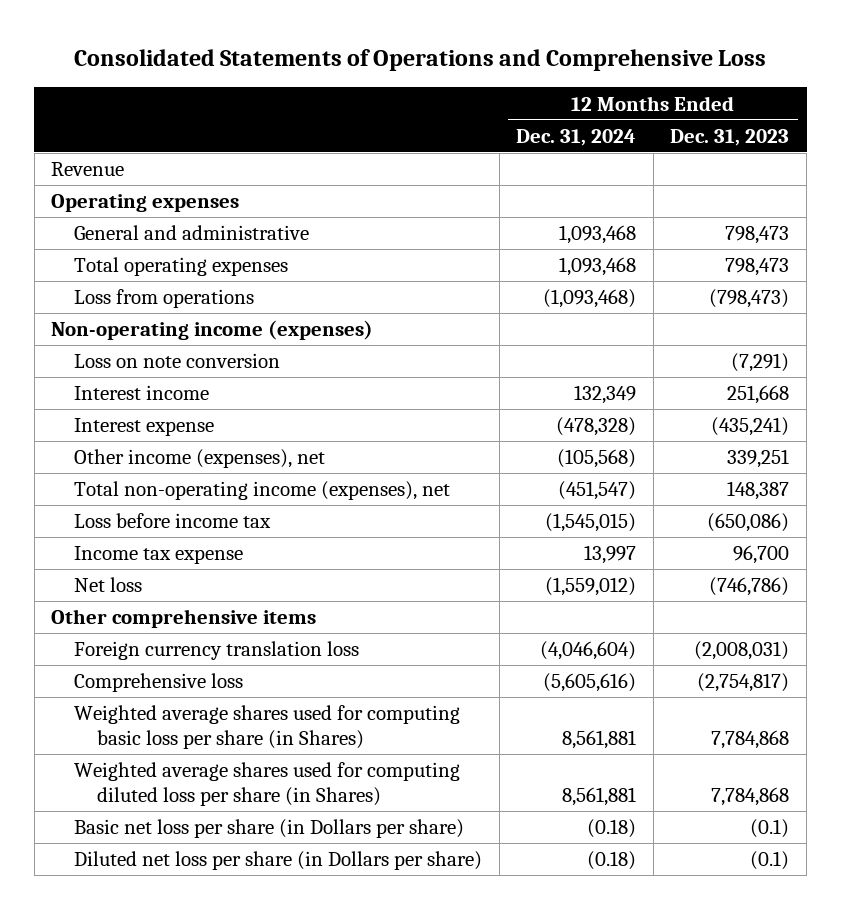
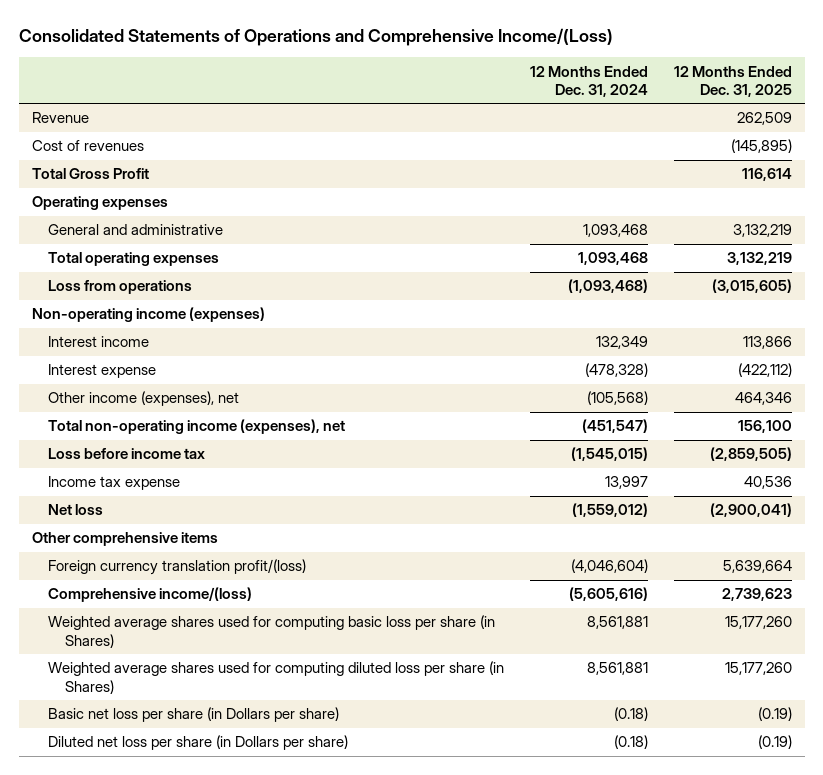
- Consolidated Statements of Operations and Comprehensive Loss
+ Consolidated Statements of Operations and Comprehensive Income/(Loss)
- | 12 Months Ended Dec. 31, 2024 | 12 Months Ended Dec. 31, 2023
+ | 12 Months Ended Dec. 31, 2024 | 12 Months Ended Dec. 31, 2025
+ Cost of revenues | | (145,895)
+ Total Gross Profit | | 116,614
- Loss on note conversion | | (7,291)
- Foreign currency translation loss | (4,046,604) | (2,008,031)
- Comprehensive loss | (5,605,616) | (2,754,817)
+ Foreign currency translation profit/(loss) | (4,046,604) | 5,639,664
+ Comprehensive income/(loss) | (5,605,616) | 2,739,623

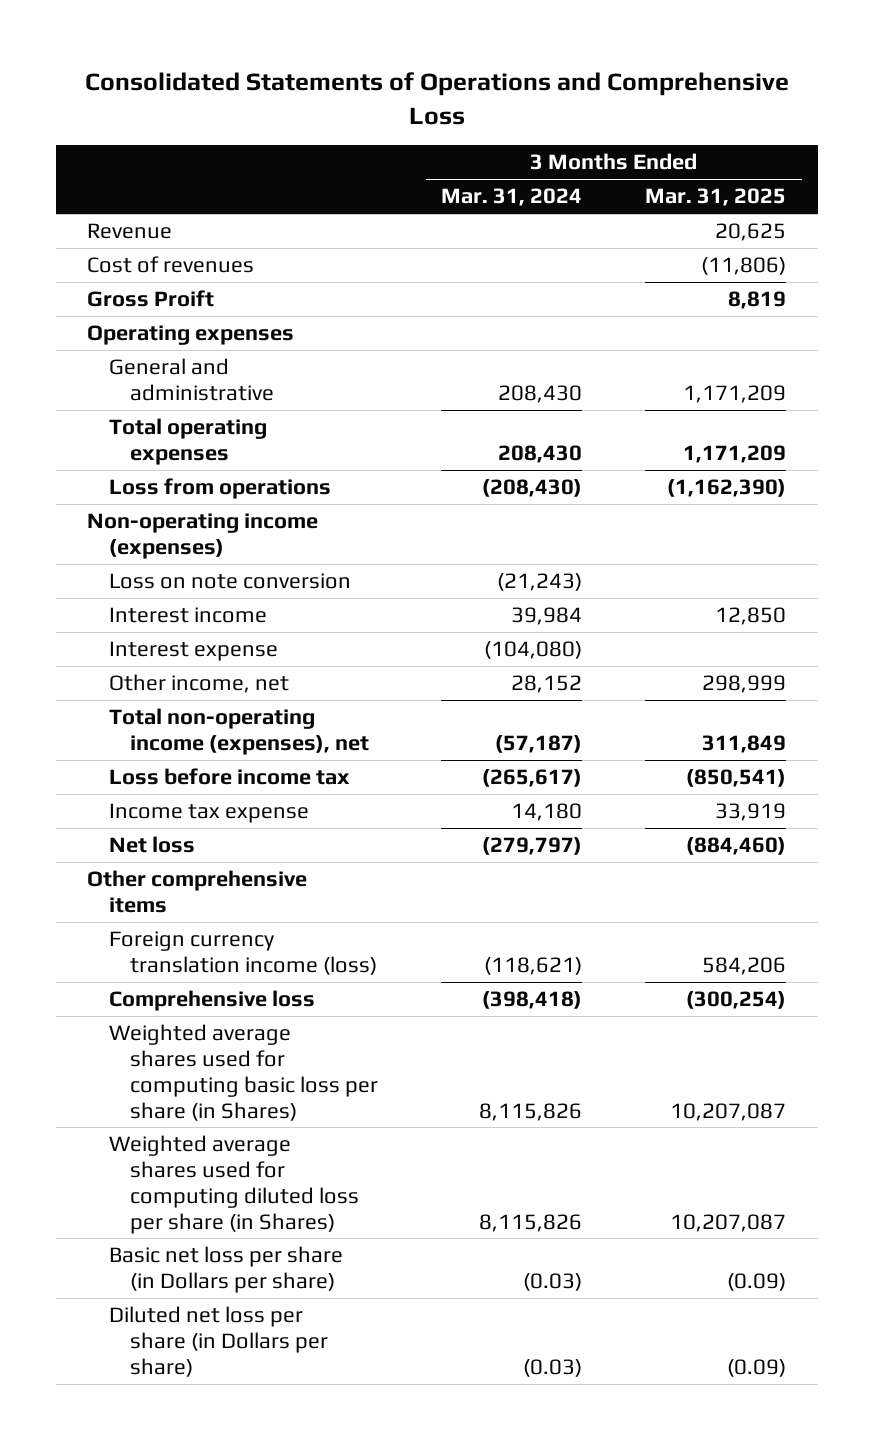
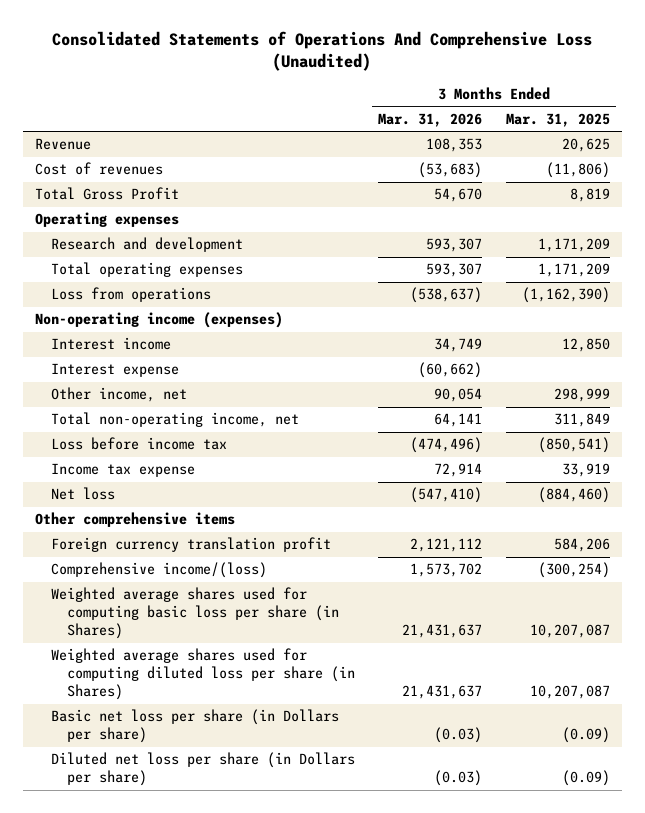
- Consolidated Statements of Operations and Comprehensive Loss
+ Consolidated Statements of Operations And Comprehensive Loss (Unaudited)
- | 3 Months Ended Mar. 31, 2024 | 3 Months Ended Mar. 31, 2025
+ | 3 Months Ended Mar. 31, 2026 | 3 Months Ended Mar. 31, 2025
- Gross Proift | | 8,819
+ Total Gross Profit | 54,670 | 8,819
- General and administrative | 208,430 | 1,171,209
+ Research and development | 593,307 | 1,171,209
- Loss on note conversion | (21,243) |
- Total non-operating income (expenses), net | (57,187) | 311,849
+ Total non-operating income, net | 64,141 | 311,849
- Foreign currency translation income (loss) | (118,621) | 584,206
- Comprehensive loss | (398,418) | (300,254)
+ Foreign currency translation profit | 2,121,112 | 584,206
+ Comprehensive income/(loss) | 1,573,702 | (300,254)

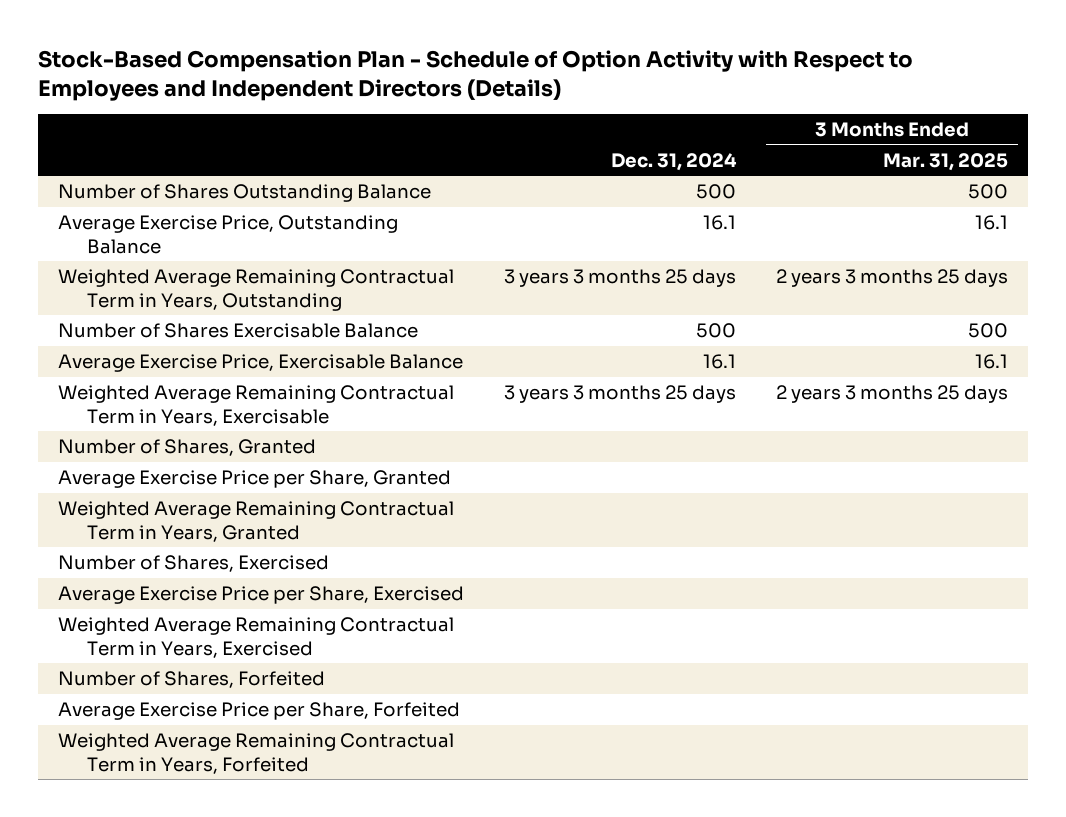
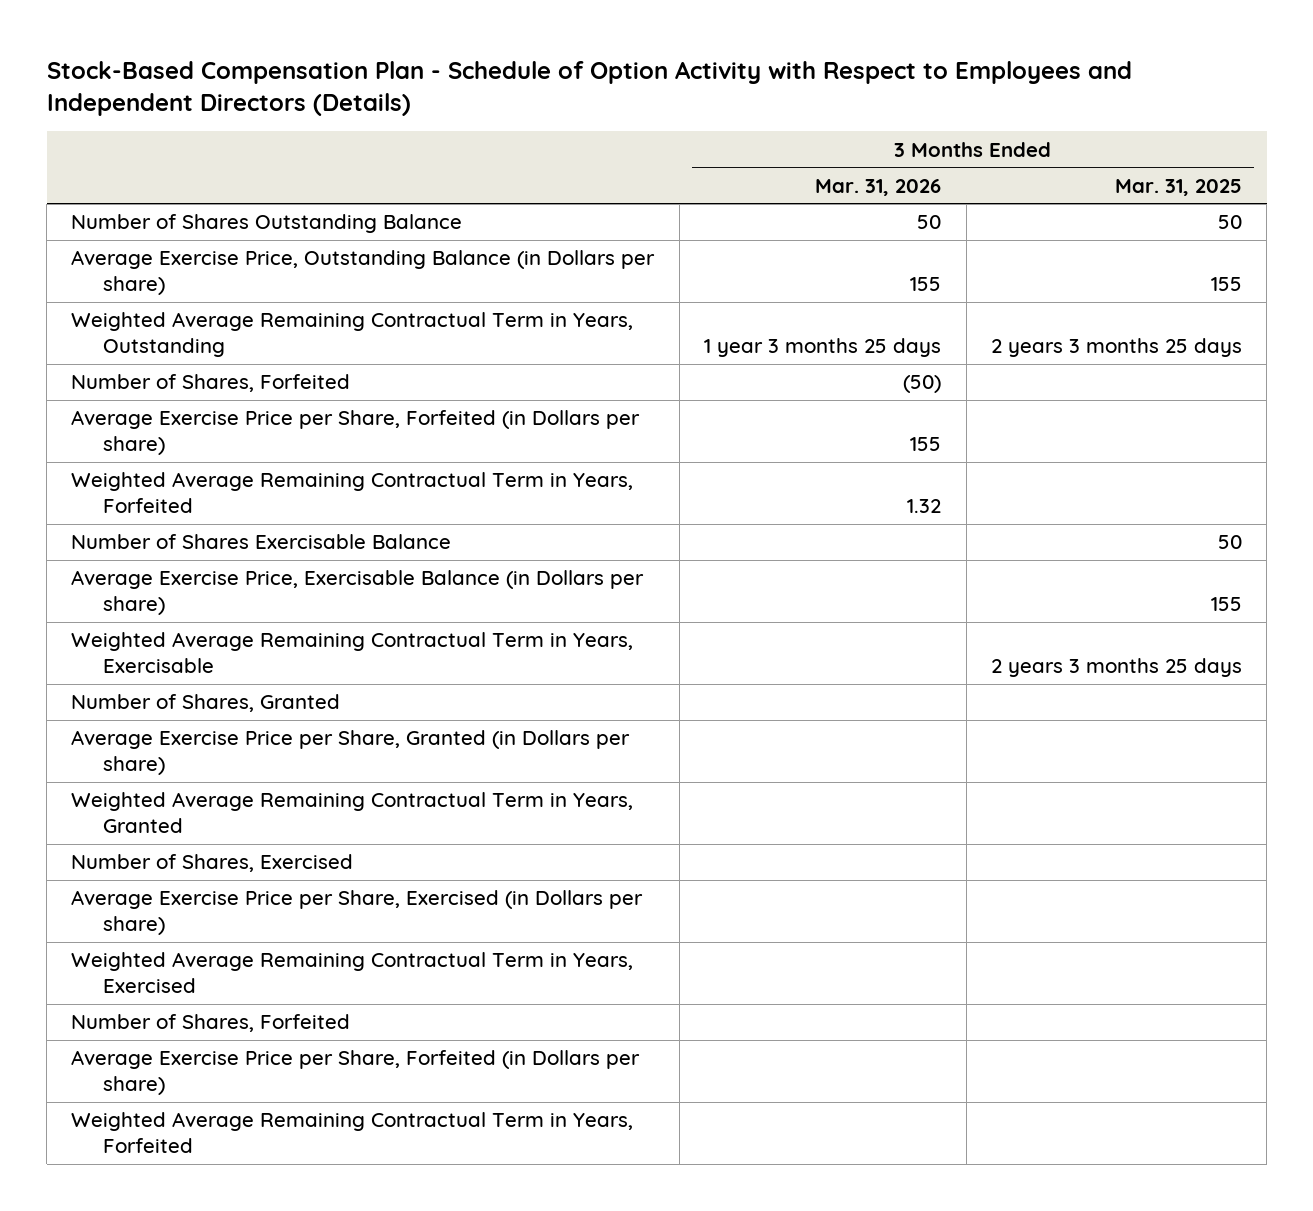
- | Dec. 31, 2024 | 3 Months Ended Mar. 31, 2025
+ | 3 Months Ended Mar. 31, 2026 | 3 Months Ended Mar. 31, 2025
- Number of Shares Outstanding Balance | 500 | 500
- Average Exercise Price, Outstanding Balance | 16.1 | 16.1
+ Number of Shares Outstanding Balance | 50 | 50
+ Average Exercise Price, Outstanding Balance (in Dollars per share) | 155 | 155
- Number of Shares Exercisable Balance | 500 | 500
- Average Exercise Price, Exercisable Balance | 16.1 | 16.1
+ Number of Shares, Forfeited | (50) |
+ Average Exercise Price per Share, Forfeited (in Dollars per share) | 155 |
+ Weighted Average Remaining Contractual Term in Years, Forfeited | 1.32 |
+ Number of Shares Exercisable Balance | | 50
+ Average Exercise Price, Exercisable Balance (in Dollars per share) | | 155
- Average Exercise Price per Share, Granted
+ Average Exercise Price per Share, Granted (in Dollars per share)
- Average Exercise Price per Share, Exercised
+ Average Exercise Price per Share, Exercised (in Dollars per share)
- Average Exercise Price per Share, Forfeited
+ Average Exercise Price per Share, Forfeited (in Dollars per share)

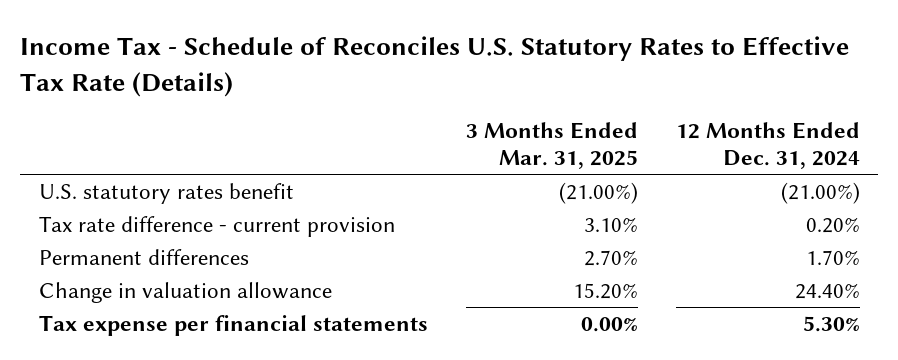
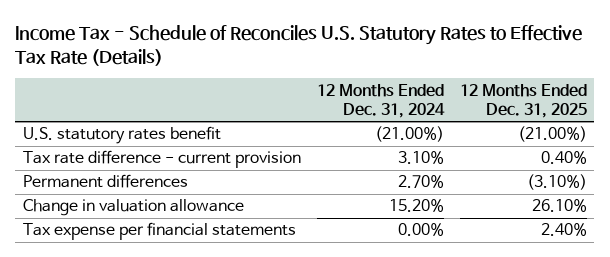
- | 3 Months Ended Mar. 31, 2025 | 12 Months Ended Dec. 31, 2024
+ | 12 Months Ended Dec. 31, 2024 | 12 Months Ended Dec. 31, 2025
- Tax rate difference - current provision | 3.10% | 0.20%
- Permanent differences | 2.70% | 1.70%
- Change in valuation allowance | 15.20% | 24.40%
- Tax expense per financial statements | 0.00% | 5.30%
+ Tax rate difference - current provision | 3.10% | 0.40%
+ Permanent differences | 2.70% | (3.10%)
+ Change in valuation allowance | 15.20% | 26.10%
+ Tax expense per financial statements | 0.00% | 2.40%

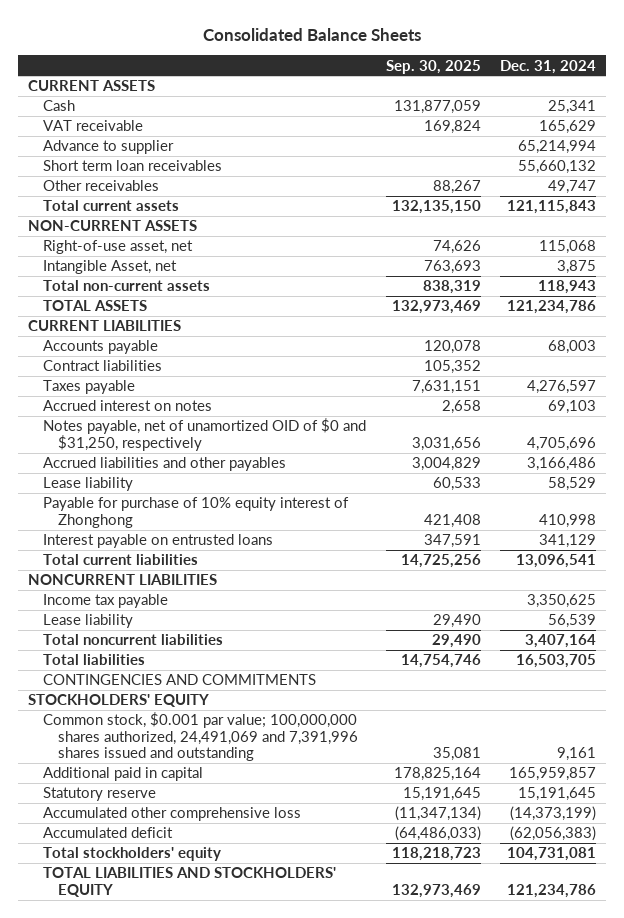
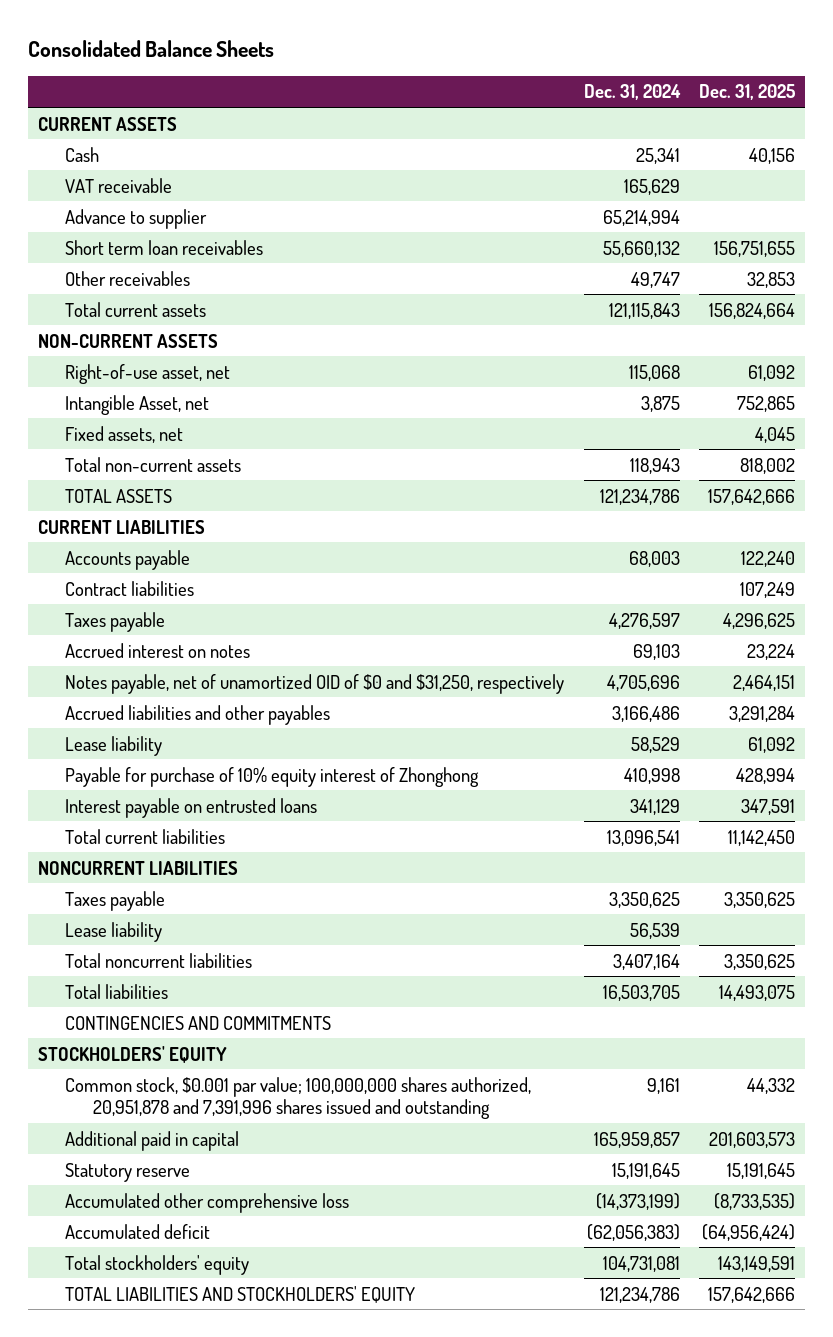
- | Sep. 30, 2025 | Dec. 31, 2024
+ | Dec. 31, 2024 | Dec. 31, 2025
+ Fixed assets, net | | 4,045
- Income tax payable | | 3,350,625
+ Taxes payable | 3,350,625 | 3,350,625
- Common stock, $0.001 par value; 100,000,000 shares authorized, 24,491,069 and 7,391,996 shares issued and outstanding | 35,081 | 9,161
+ Common stock, $0.001 par value; 100,000,000 shares authorized, 20,951,878 and 7,391,996 shares issued and outstanding | 9,161 | 44,332

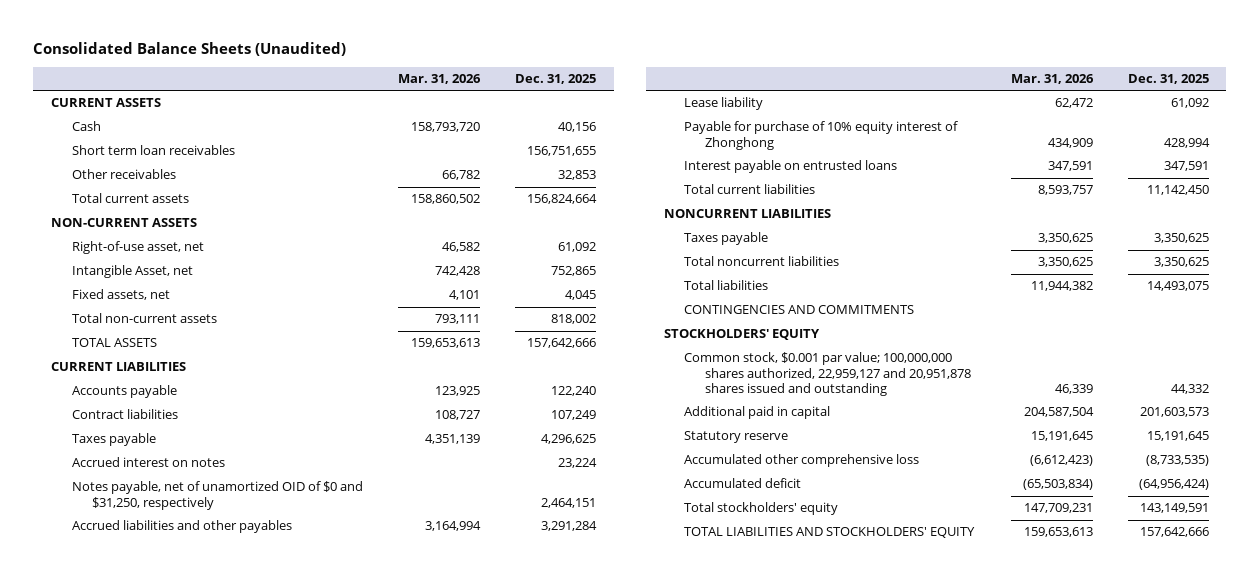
- Consolidated Balance Sheets
+ Consolidated Balance Sheets (Unaudited)
- | Dec. 31, 2024 | Dec. 31, 2025
+ | Mar. 31, 2026 | Dec. 31, 2025
- VAT receivable | 165,629 |
- Advance to supplier | 65,214,994 |
- Lease liability | 56,539 |
- Common stock, $0.001 par value; 100,000,000 shares authorized, 20,951,878 and 7,391,996 shares issued and outstanding | 9,161 | 44,332
+ Common stock, $0.001 par value; 100,000,000 shares authorized, 22,959,127 and 20,951,878 shares issued and outstanding | 46,339 | 44,332

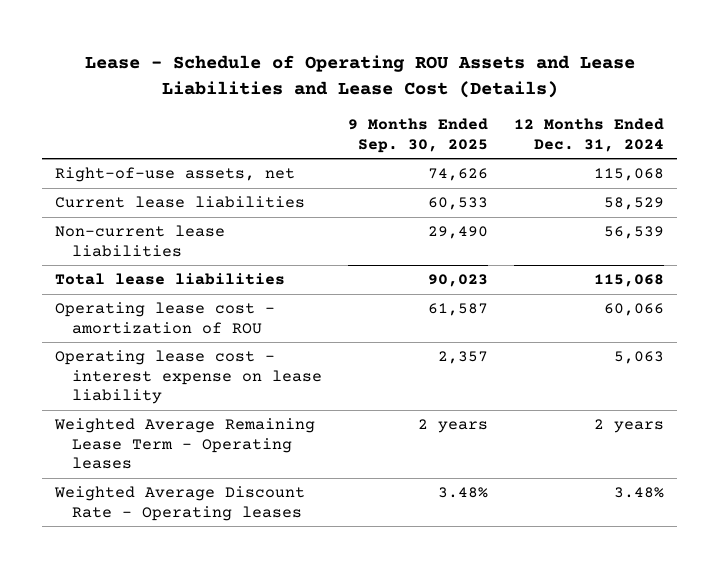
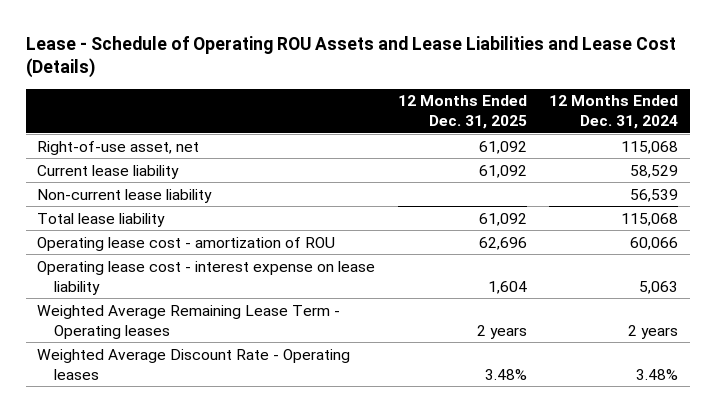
- | 9 Months Ended Sep. 30, 2025 | 12 Months Ended Dec. 31, 2024
+ | 12 Months Ended Dec. 31, 2025 | 12 Months Ended Dec. 31, 2024
- Right-of-use assets, net | 74,626 | 115,068
- Current lease liabilities | 60,533 | 58,529
- Non-current lease liabilities | 29,490 | 56,539
- Total lease liabilities | 90,023 | 115,068
+ Right-of-use asset, net | 61,092 | 115,068
+ Current lease liability | 61,092 | 58,529
+ Non-current lease liability | | 56,539
+ Total lease liability | 61,092 | 115,068

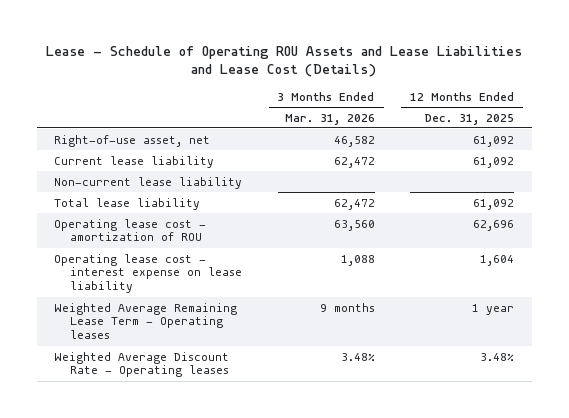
- | 12 Months Ended Dec. 31, 2025 | 12 Months Ended Dec. 31, 2024
+ | 3 Months Ended Mar. 31, 2026 | 12 Months Ended Dec. 31, 2025
- Weighted Average Remaining Lease Term - Operating leases | 2 years | 2 years
+ Weighted Average Remaining Lease Term - Operating leases | 9 months | 1 year

